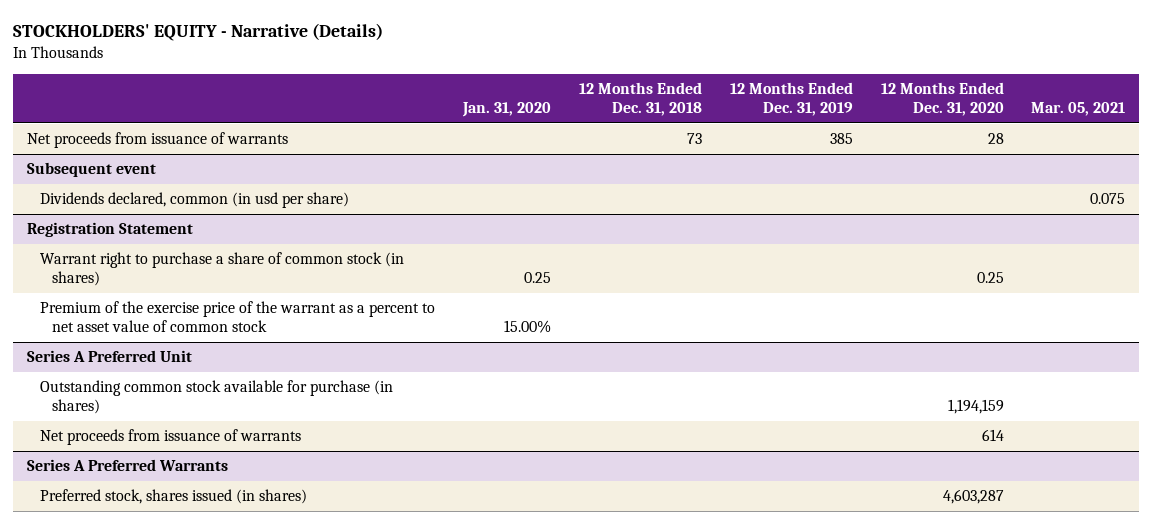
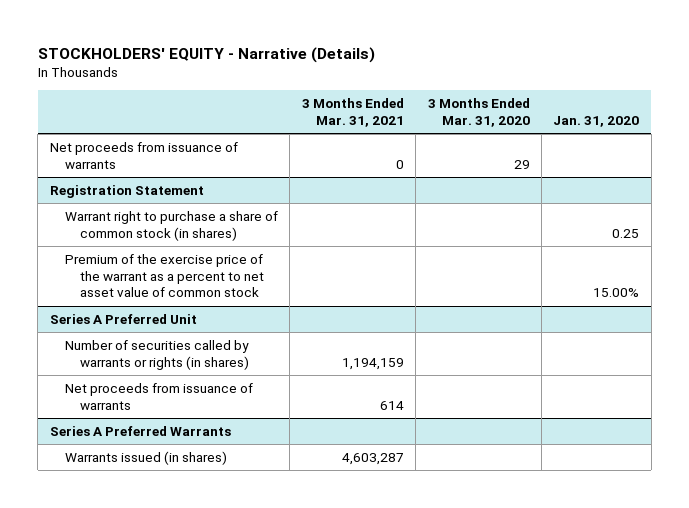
- | Jan. 31, 2020 | 12 Months Ended Dec. 31, 2018 | 12 Months Ended Dec. 31, 2019 | 12 Months Ended Dec. 31, 2020 | Mar. 05, 2021
+ | 3 Months Ended Mar. 31, 2021 | 3 Months Ended Mar. 31, 2020 | Jan. 31, 2020
- Subsequent event
- Dividends declared, common (in usd per share) | | | | | 0.075
@ Series A Preferred Unit
- Outstanding common stock available for purchase (in shares) | | | | 1,194,159 |
+ Number of securities called by warrants or rights (in shares) | 1,194,159 | |
@ Series A Preferred Warrants
- Preferred stock, shares issued (in shares) | | | | 4,603,287 |
+ Warrants issued (in shares) | 4,603,287 | |

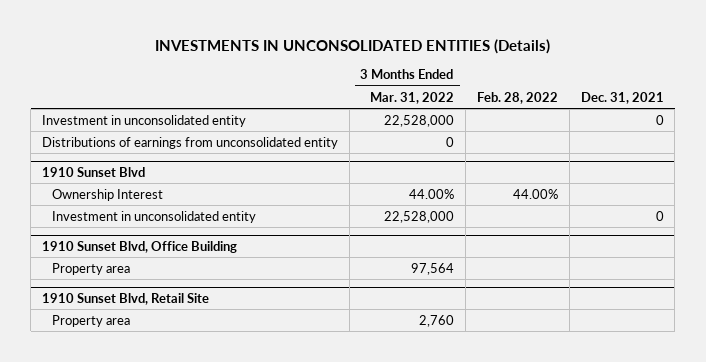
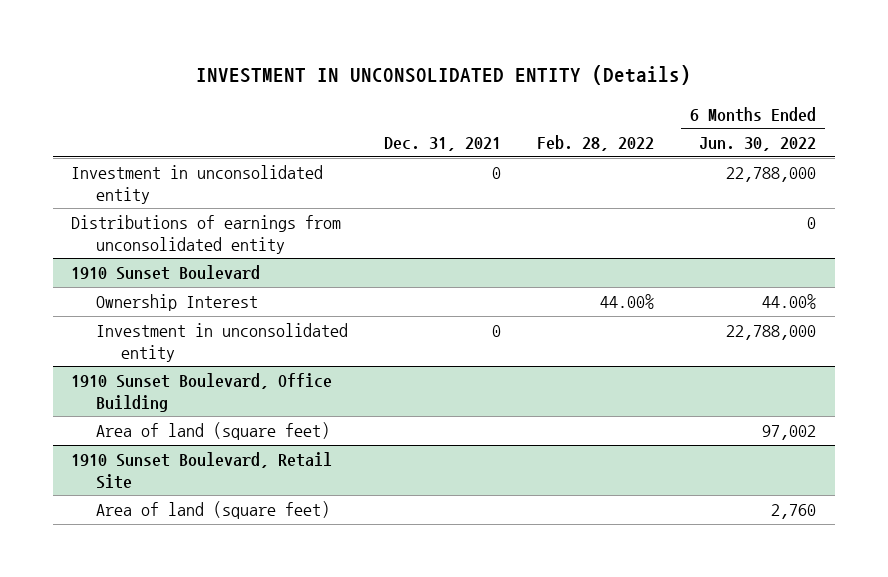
- INVESTMENTS IN UNCONSOLIDATED ENTITIES (Details)
+ INVESTMENT IN UNCONSOLIDATED ENTITY (Details)
- | 3 Months Ended Mar. 31, 2022 | Feb. 28, 2022 | Dec. 31, 2021
+ | Dec. 31, 2021 | Feb. 28, 2022 | 6 Months Ended Jun. 30, 2022
- 1910 Sunset Blvd
+ 1910 Sunset Boulevard
- 1910 Sunset Blvd, Office Building
- Property area | 97,564 | |
- 1910 Sunset Blvd, Retail Site
- Property area | 2,760 | |
+ 1910 Sunset Boulevard, Office Building
+ Area of land (square feet) | | | 97,002
+ 1910 Sunset Boulevard, Retail Site
+ Area of land (square feet) | | | 2,760

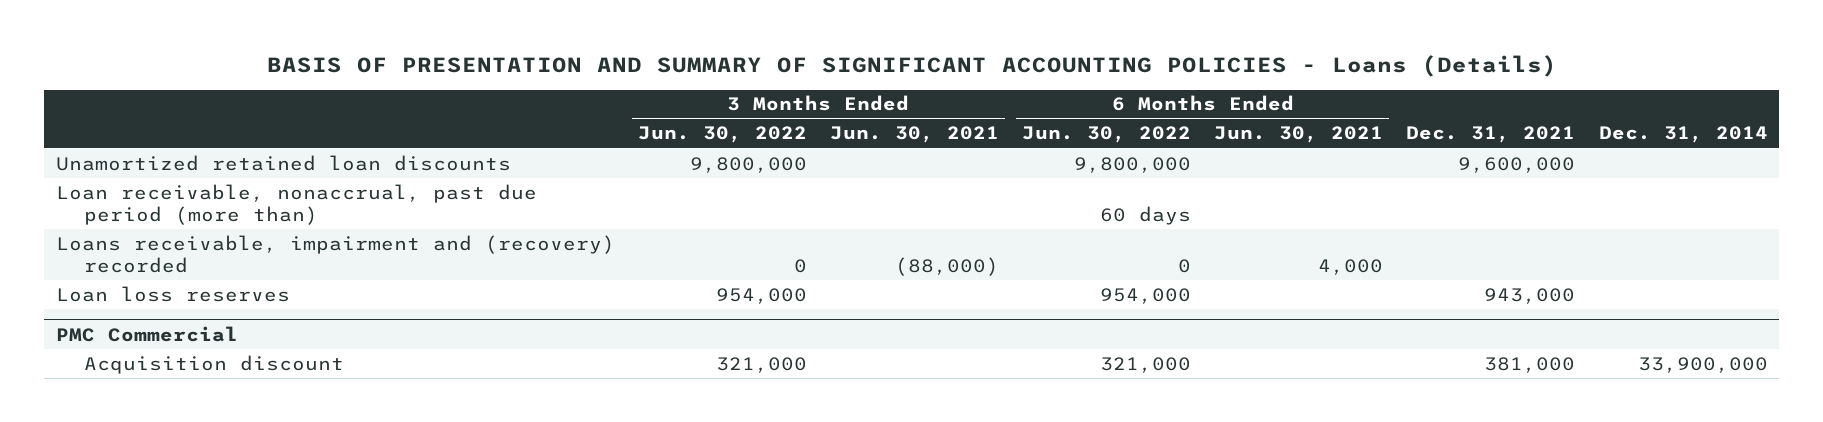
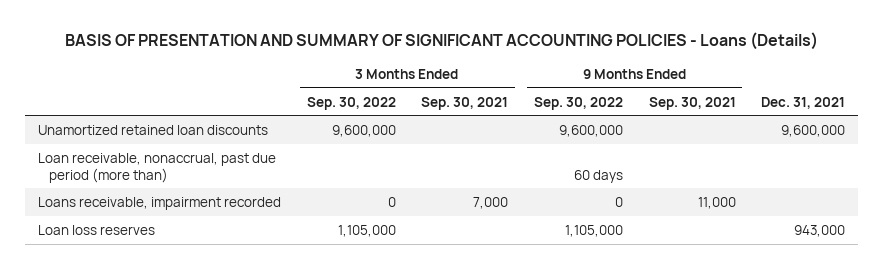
- | 3 Months Ended Jun. 30, 2022 | 3 Months Ended Jun. 30, 2021 | 6 Months Ended Jun. 30, 2022 | 6 Months Ended Jun. 30, 2021 | Dec. 31, 2021 | Dec. 31, 2014
+ | 3 Months Ended Sep. 30, 2022 | 3 Months Ended Sep. 30, 2021 | 9 Months Ended Sep. 30, 2022 | 9 Months Ended Sep. 30, 2021 | Dec. 31, 2021
- Loans receivable, impairment and (recovery) recorded | 0 | (88,000) | 0 | 4,000 | |
+ Loans receivable, impairment recorded | 0 | 7,000 | 0 | 11,000 |
- PMC Commercial
- Acquisition discount | 321,000 | | 321,000 | | 381,000 | 33,900,000

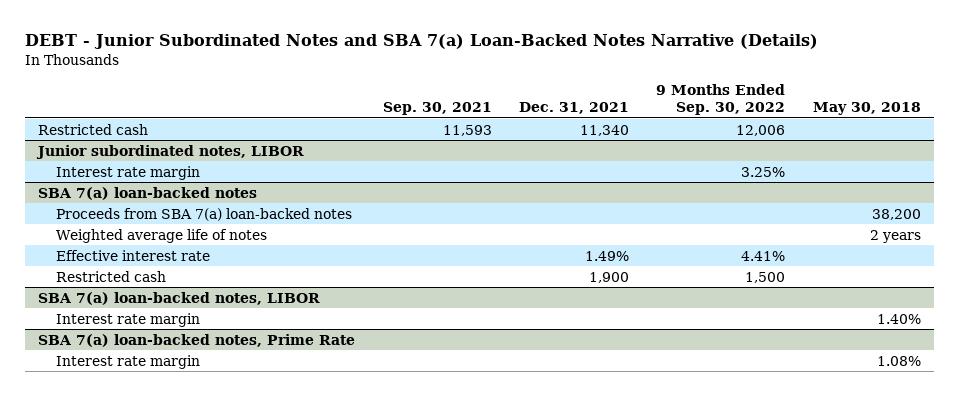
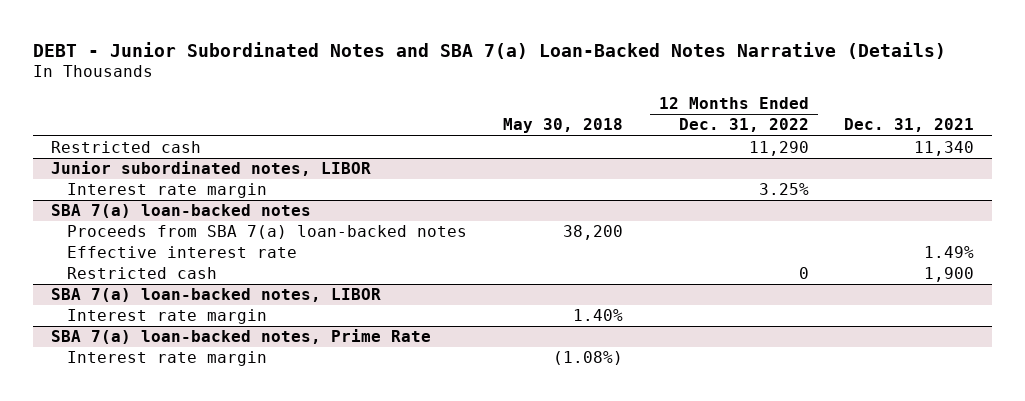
- | Sep. 30, 2021 | Dec. 31, 2021 | 9 Months Ended Sep. 30, 2022 | May 30, 2018
+ | May 30, 2018 | 12 Months Ended Dec. 31, 2022 | Dec. 31, 2021
@ SBA 7(a) loan-backed notes
- Weighted average life of notes | | | | 2 years
@ SBA 7(a) loan-backed notes, Prime Rate
- Interest rate margin | | | | 1.08%
+ Interest rate margin | (1.08%) | |

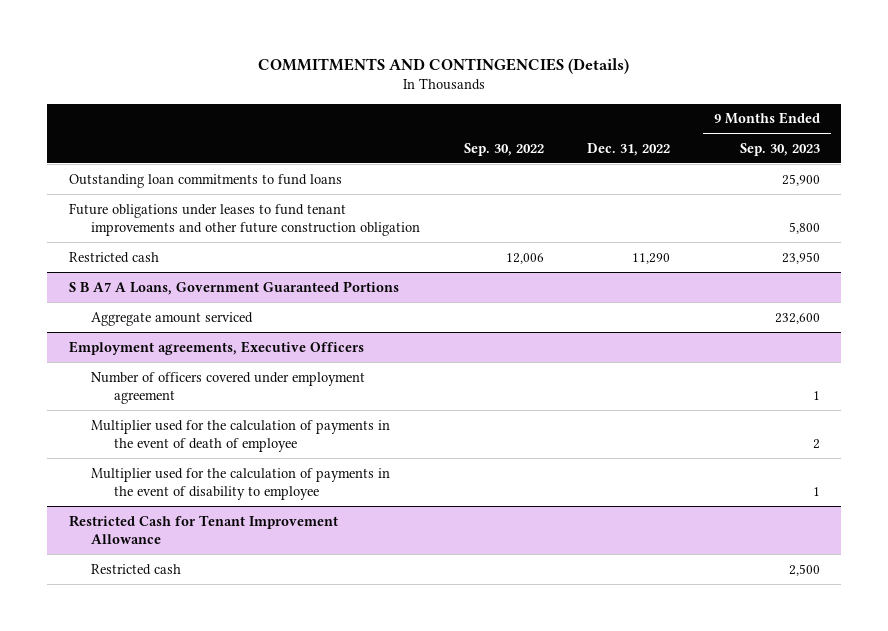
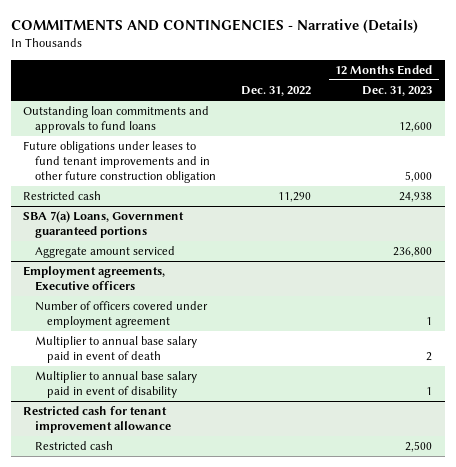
- COMMITMENTS AND CONTINGENCIES (Details)
+ COMMITMENTS AND CONTINGENCIES - Narrative (Details)
- | Sep. 30, 2022 | Dec. 31, 2022 | 9 Months Ended Sep. 30, 2023
+ | Dec. 31, 2022 | 12 Months Ended Dec. 31, 2023
- Outstanding loan commitments to fund loans | | | 25,900
- Future obligations under leases to fund tenant improvements and other future construction obligation | | | 5,800
+ Outstanding loan commitments and approvals to fund loans | | 12,600
+ Future obligations under leases to fund tenant improvements and in other future construction obligation | | 5,000
- S B A7 A Loans, Government Guaranteed Portions
+ SBA 7(a) Loans, Government guaranteed portions
- Employment agreements, Executive Officers
+ Employment agreements, Executive officers
- Multiplier used for the calculation of payments in the event of death of employee | | | 2
- Multiplier used for the calculation of payments in the event of disability to employee | | | 1
- Restricted Cash for Tenant Improvement Allowance
+ Multiplier to annual base salary paid in event of death | | 2
+ Multiplier to annual base salary paid in event of disability | | 1
+ Restricted cash for tenant improvement allowance

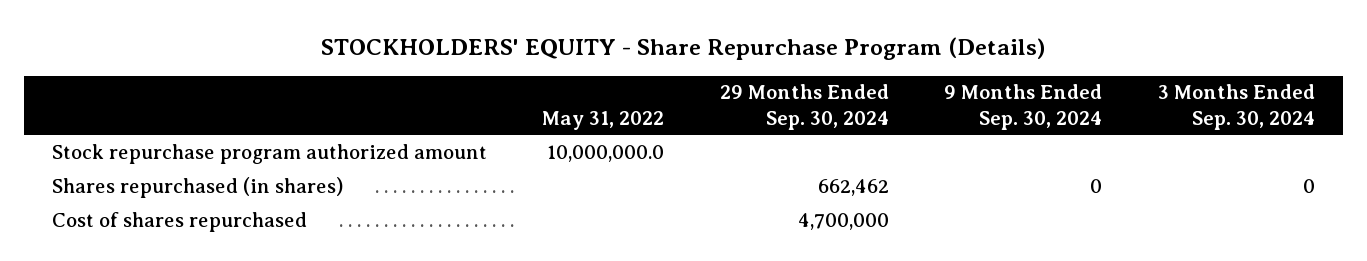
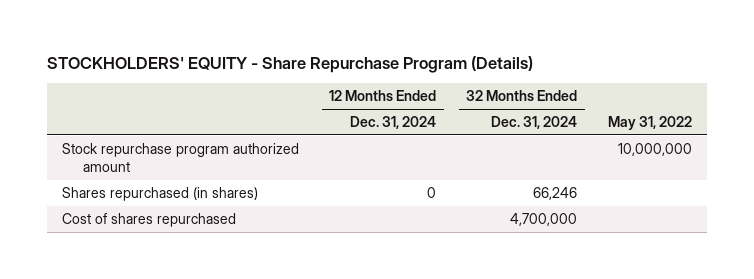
- | May 31, 2022 | 29 Months Ended Sep. 30, 2024 | 9 Months Ended Sep. 30, 2024 | 3 Months Ended Sep. 30, 2024
+ | 12 Months Ended Dec. 31, 2024 | 32 Months Ended Dec. 31, 2024 | May 31, 2022
- Stock repurchase program authorized amount | 10,000,000.0 | | |
+ Stock repurchase program authorized amount | | | 10,000,000

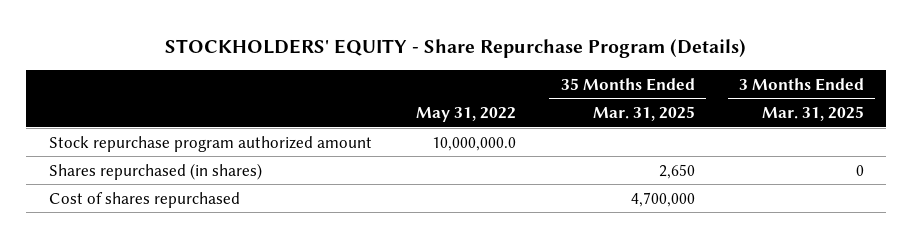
- | 12 Months Ended Dec. 31, 2024 | 32 Months Ended Dec. 31, 2024 | May 31, 2022
+ | May 31, 2022 | 35 Months Ended Mar. 31, 2025 | 3 Months Ended Mar. 31, 2025
- Stock repurchase program authorized amount | | | 10,000,000
+ Stock repurchase program authorized amount | 10,000,000.0 | |

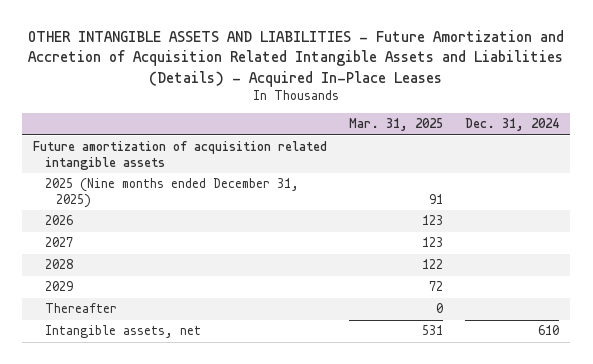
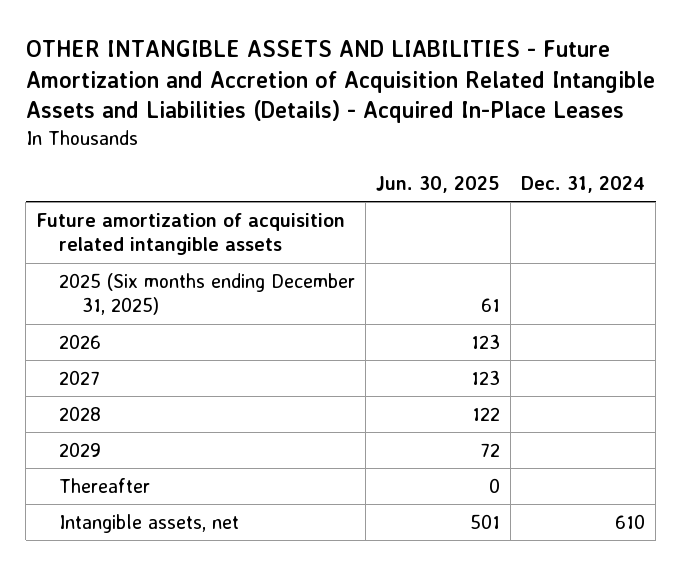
- | Mar. 31, 2025 | Dec. 31, 2024
+ | Jun. 30, 2025 | Dec. 31, 2024
- 2025 (Nine months ended December 31, 2025) | 91 |
+ 2025 (Six months ending December 31, 2025) | 61 |

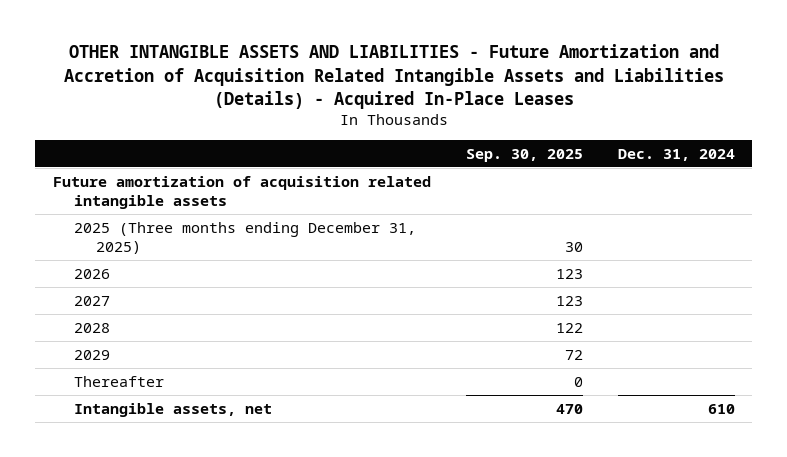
- | Jun. 30, 2025 | Dec. 31, 2024
+ | Sep. 30, 2025 | Dec. 31, 2024
- 2025 (Six months ending December 31, 2025) | 61 |
+ 2025 (Three months ending December 31, 2025) | 30 |

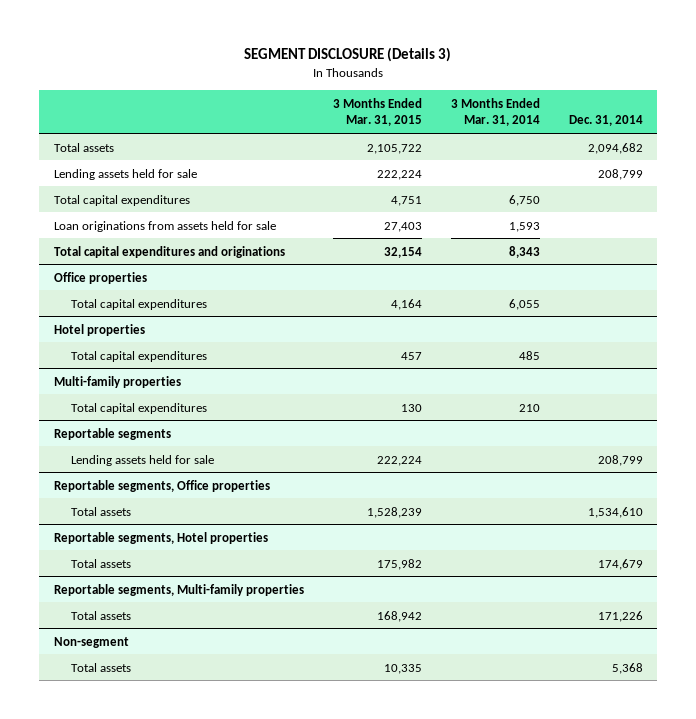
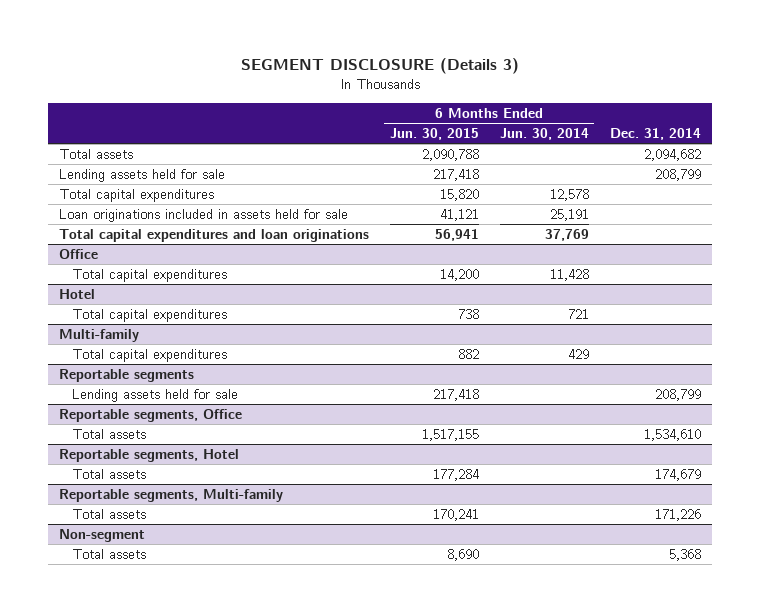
- | 3 Months Ended Mar. 31, 2015 | 3 Months Ended Mar. 31, 2014 | Dec. 31, 2014
+ | 6 Months Ended Jun. 30, 2015 | 6 Months Ended Jun. 30, 2014 | Dec. 31, 2014
- Loan originations from assets held for sale | 27,403 | 1,593 |
- Total capital expenditures and originations | 32,154 | 8,343 |
- Office properties
+ Loan originations included in assets held for sale | 41,121 | 25,191 |
+ Total capital expenditures and loan originations | 56,941 | 37,769 |
+ Office
- Hotel properties
+ Hotel
- Multi-family properties
+ Multi-family
- Reportable segments, Office properties
+ Reportable segments, Office
- Reportable segments, Hotel properties
+ Reportable segments, Hotel
- Reportable segments, Multi-family properties
+ Reportable segments, Multi-family

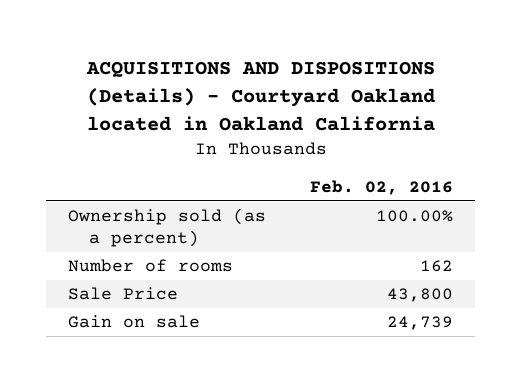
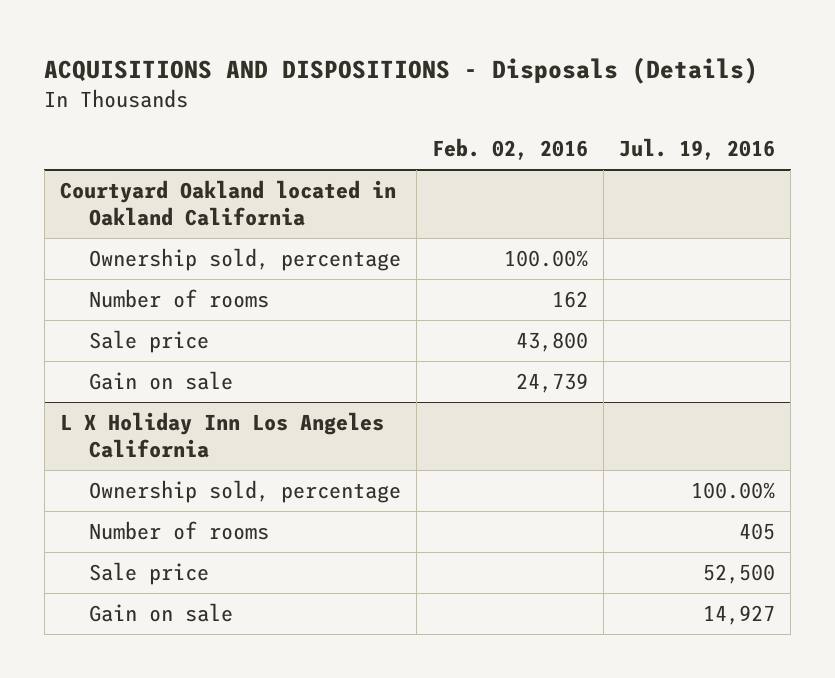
- ACQUISITIONS AND DISPOSITIONS (Details) - Courtyard Oakland located in Oakland California
+ ACQUISITIONS AND DISPOSITIONS - Disposals (Details)
- | Feb. 02, 2016
+ | Feb. 02, 2016 | Jul. 19, 2016
- Ownership sold (as a percent) | 100.00%
+ Courtyard Oakland located in Oakland California
+ Ownership sold, percentage | 100.00% |
- Sale Price | 43,800
+ Sale price | 43,800 |
+ L X Holiday Inn Los Angeles California
+ Ownership sold, percentage | | 100.00%
+ Number of rooms | | 405
+ Sale price | | 52,500
+ Gain on sale | | 14,927

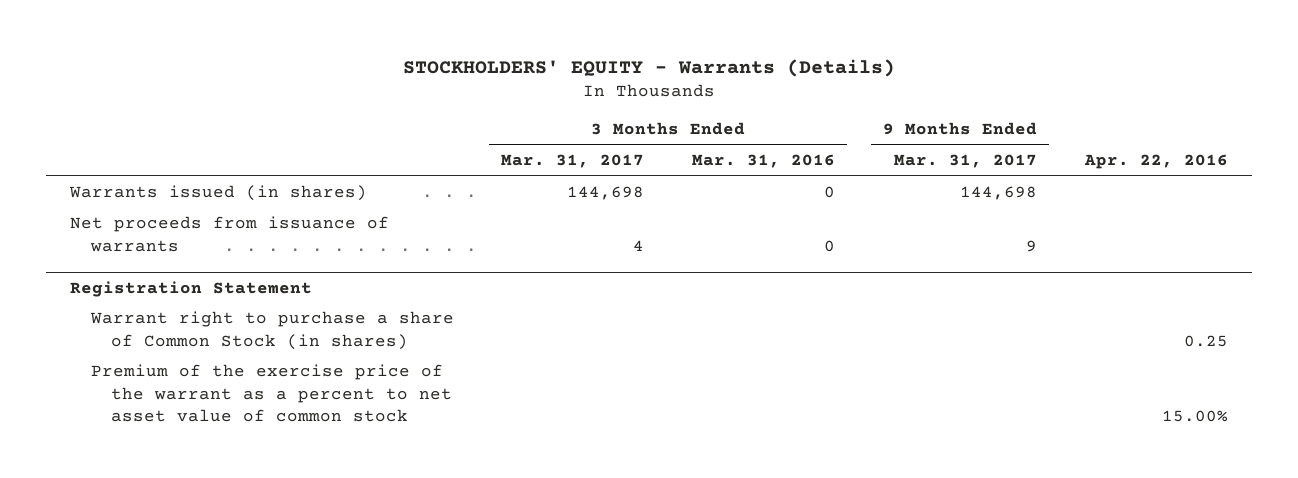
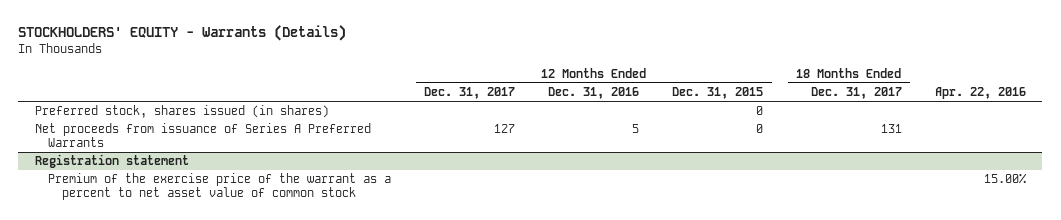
- | 3 Months Ended Mar. 31, 2017 | 3 Months Ended Mar. 31, 2016 | 9 Months Ended Mar. 31, 2017 | Apr. 22, 2016
+ | 12 Months Ended Dec. 31, 2017 | 12 Months Ended Dec. 31, 2016 | 12 Months Ended Dec. 31, 2015 | 18 Months Ended Dec. 31, 2017 | Apr. 22, 2016
- Warrants issued (in shares) | 144,698 | 0 | 144,698 |
- Net proceeds from issuance of warrants | 4 | 0 | 9 |
- Registration Statement
- Warrant right to purchase a share of Common Stock (in shares) | | | | 0.25
+ Preferred stock, shares issued (in shares) | | | 0 | |
+ Net proceeds from issuance of Series A Preferred Warrants | 127 | 5 | 0 | 131 |
+ Registration statement

